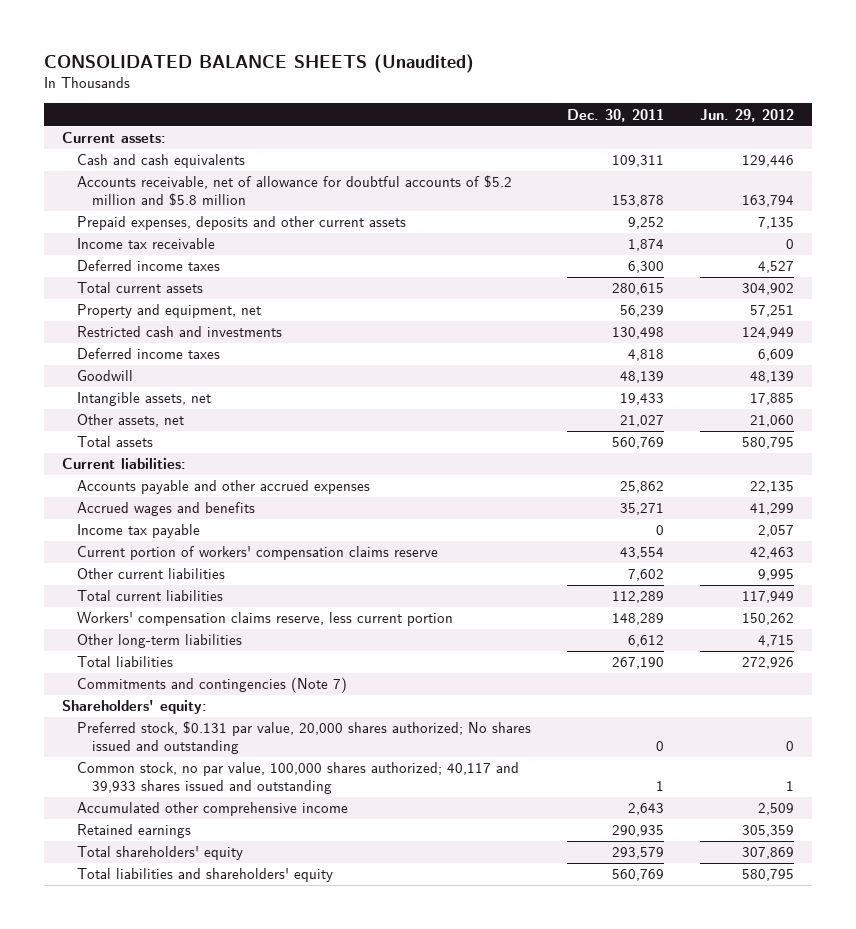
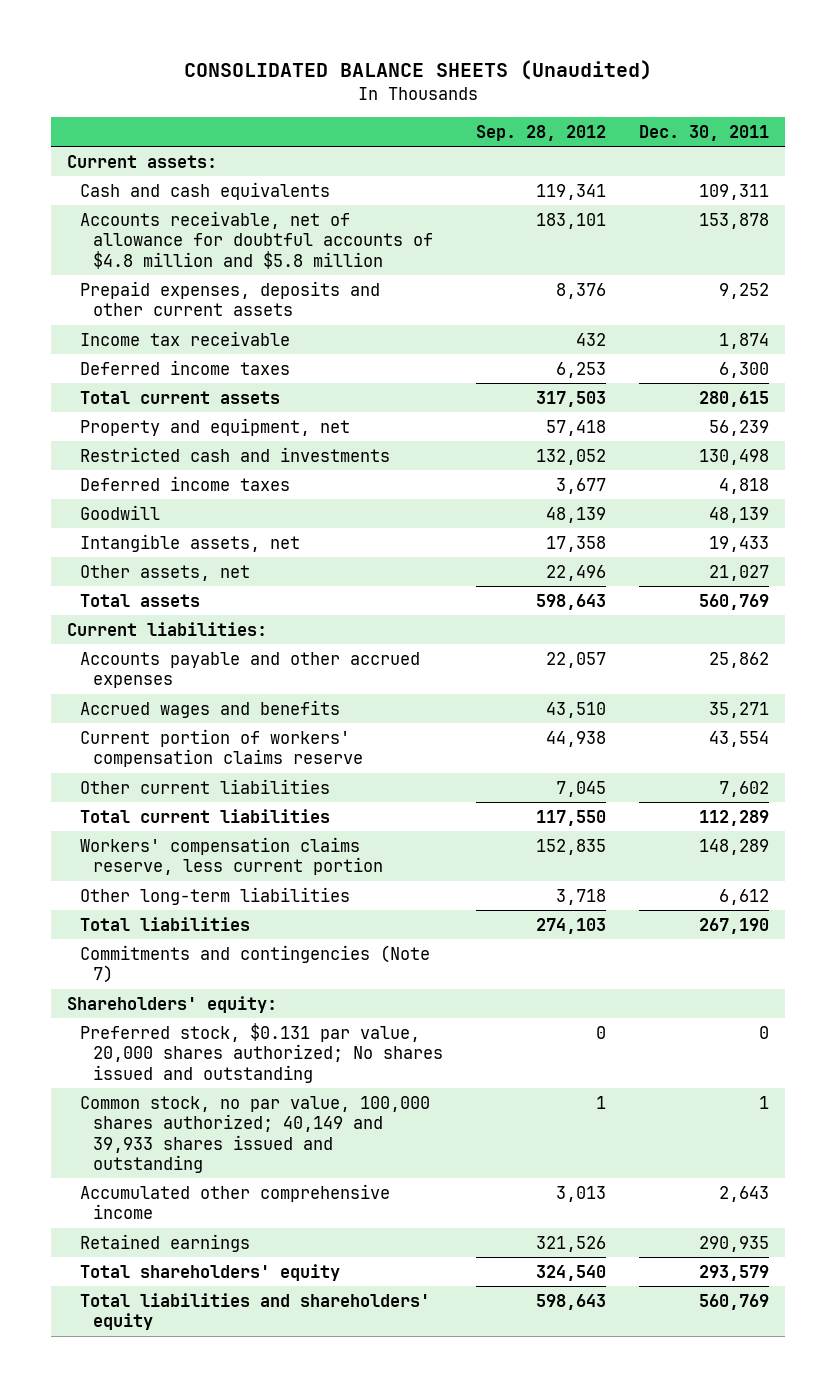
- | Dec. 30, 2011 | Jun. 29, 2012
+ | Sep. 28, 2012 | Dec. 30, 2011
- Accounts receivable, net of allowance for doubtful accounts of $5.2 million and $5.8 million | 153,878 | 163,794
+ Accounts receivable, net of allowance for doubtful accounts of $4.8 million and $5.8 million | 183,101 | 153,878
- Income tax payable | 0 | 2,057
- Common stock, no par value, 100,000 shares authorized; 40,117 and 39,933 shares issued and outstanding | 1 | 1
+ Common stock, no par value, 100,000 shares authorized; 40,149 and 39,933 shares issued and outstanding | 1 | 1

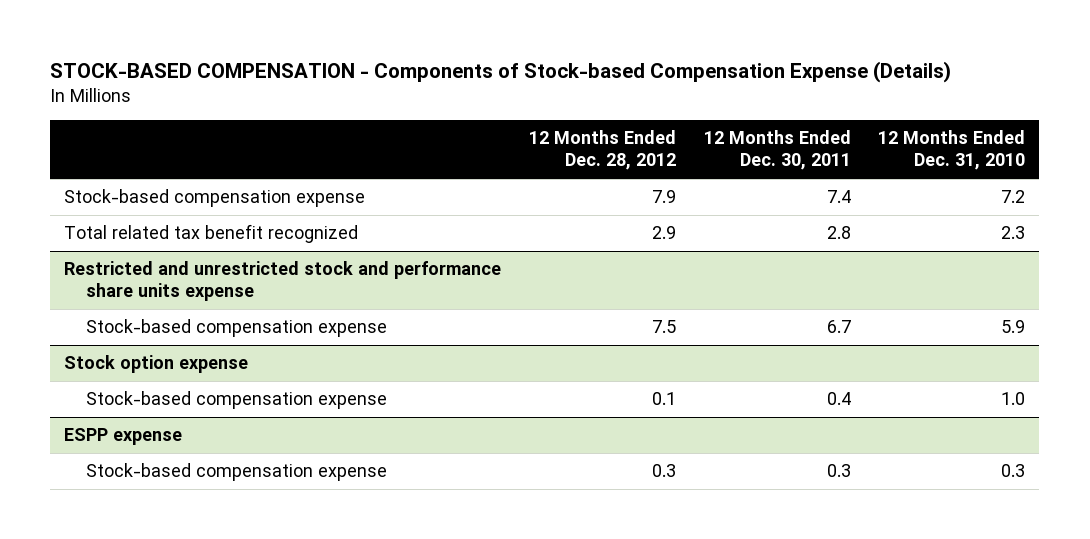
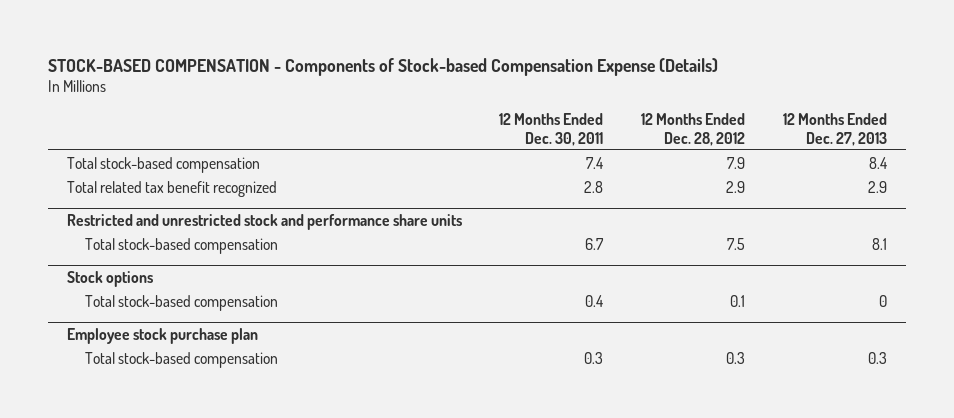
- | 12 Months Ended Dec. 28, 2012 | 12 Months Ended Dec. 30, 2011 | 12 Months Ended Dec. 31, 2010
+ | 12 Months Ended Dec. 30, 2011 | 12 Months Ended Dec. 28, 2012 | 12 Months Ended Dec. 27, 2013
- Stock-based compensation expense | 7.9 | 7.4 | 7.2
+ Total stock-based compensation | 7.4 | 7.9 | 8.4
- Restricted and unrestricted stock and performance share units expense
- Stock-based compensation expense | 7.5 | 6.7 | 5.9
- Stock option expense
- Stock-based compensation expense | 0.1 | 0.4 | 1.0
- ESPP expense
- Stock-based compensation expense | 0.3 | 0.3 | 0.3
+ Restricted and unrestricted stock and performance share units
+ Total stock-based compensation | 6.7 | 7.5 | 8.1
+ Stock options
+ Total stock-based compensation | 0.4 | 0.1 | 0
+ Employee stock purchase plan
+ Total stock-based compensation | 0.3 | 0.3 | 0.3

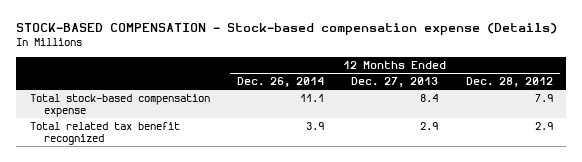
- STOCK-BASED COMPENSATION - Components of Stock-based Compensation Expense (Details)
+ STOCK-BASED COMPENSATION - Stock-based compensation expense (Details)
- | 12 Months Ended Dec. 30, 2011 | 12 Months Ended Dec. 28, 2012 | 12 Months Ended Dec. 27, 2013
+ | 12 Months Ended Dec. 26, 2014 | 12 Months Ended Dec. 27, 2013 | 12 Months Ended Dec. 28, 2012
- Total stock-based compensation | 7.4 | 7.9 | 8.4
+ Total stock-based compensation expense | 11.1 | 8.4 | 7.9
- Restricted and unrestricted stock and performance share units
- Total stock-based compensation | 6.7 | 7.5 | 8.1
- Stock options
- Total stock-based compensation | 0.4 | 0.1 | 0
- Employee stock purchase plan
- Total stock-based compensation | 0.3 | 0.3 | 0.3

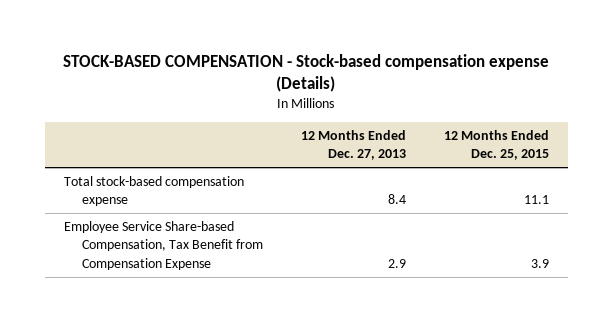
- | 12 Months Ended Dec. 26, 2014 | 12 Months Ended Dec. 27, 2013 | 12 Months Ended Dec. 28, 2012
+ | 12 Months Ended Dec. 27, 2013 | 12 Months Ended Dec. 25, 2015
- Total related tax benefit recognized | 3.9 | 2.9 | 2.9
+ Employee Service Share-based Compensation, Tax Benefit from Compensation Expense | 2.9 | 3.9

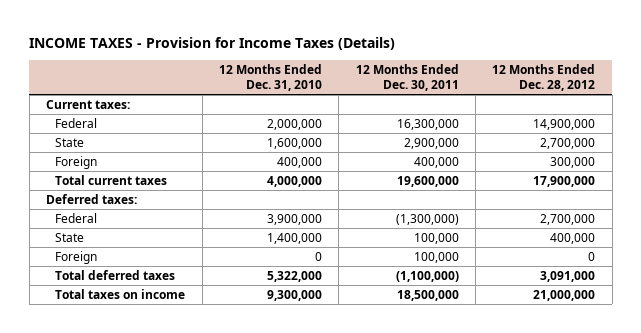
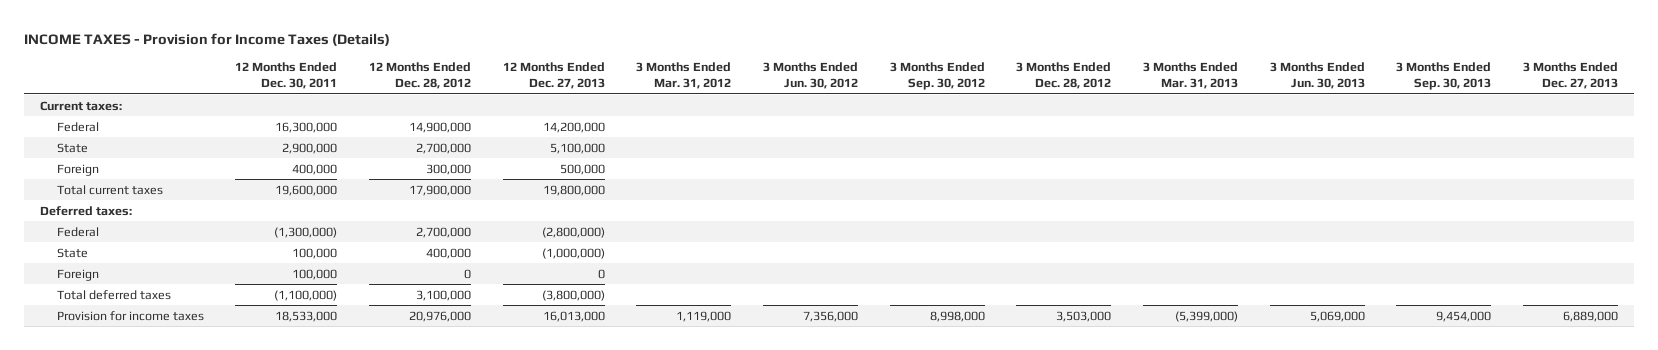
- | 12 Months Ended Dec. 31, 2010 | 12 Months Ended Dec. 30, 2011 | 12 Months Ended Dec. 28, 2012
+ | 12 Months Ended Dec. 30, 2011 | 12 Months Ended Dec. 28, 2012 | 12 Months Ended Dec. 27, 2013 | 3 Months Ended Mar. 31, 2012 | 3 Months Ended Jun. 30, 2012 | 3 Months Ended Sep. 30, 2012 | 3 Months Ended Dec. 28, 2012 | 3 Months Ended Mar. 31, 2013 | 3 Months Ended Jun. 30, 2013 | 3 Months Ended Sep. 30, 2013 | 3 Months Ended Dec. 27, 2013
- Total deferred taxes | 5,322,000 | (1,100,000) | 3,091,000
- Total taxes on income | 9,300,000 | 18,500,000 | 21,000,000
+ Total deferred taxes | (1,100,000) | 3,100,000 | (3,800,000) | | | | | | | |
+ Provision for income taxes | 18,533,000 | 20,976,000 | 16,013,000 | 1,119,000 | 7,356,000 | 8,998,000 | 3,503,000 | (5,399,000) | 5,069,000 | 9,454,000 | 6,889,000

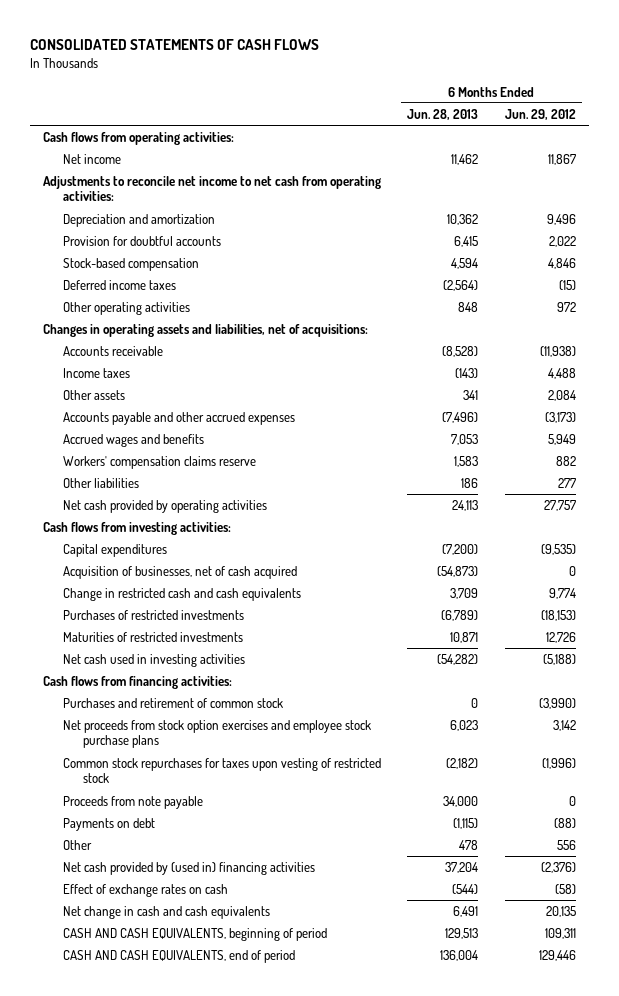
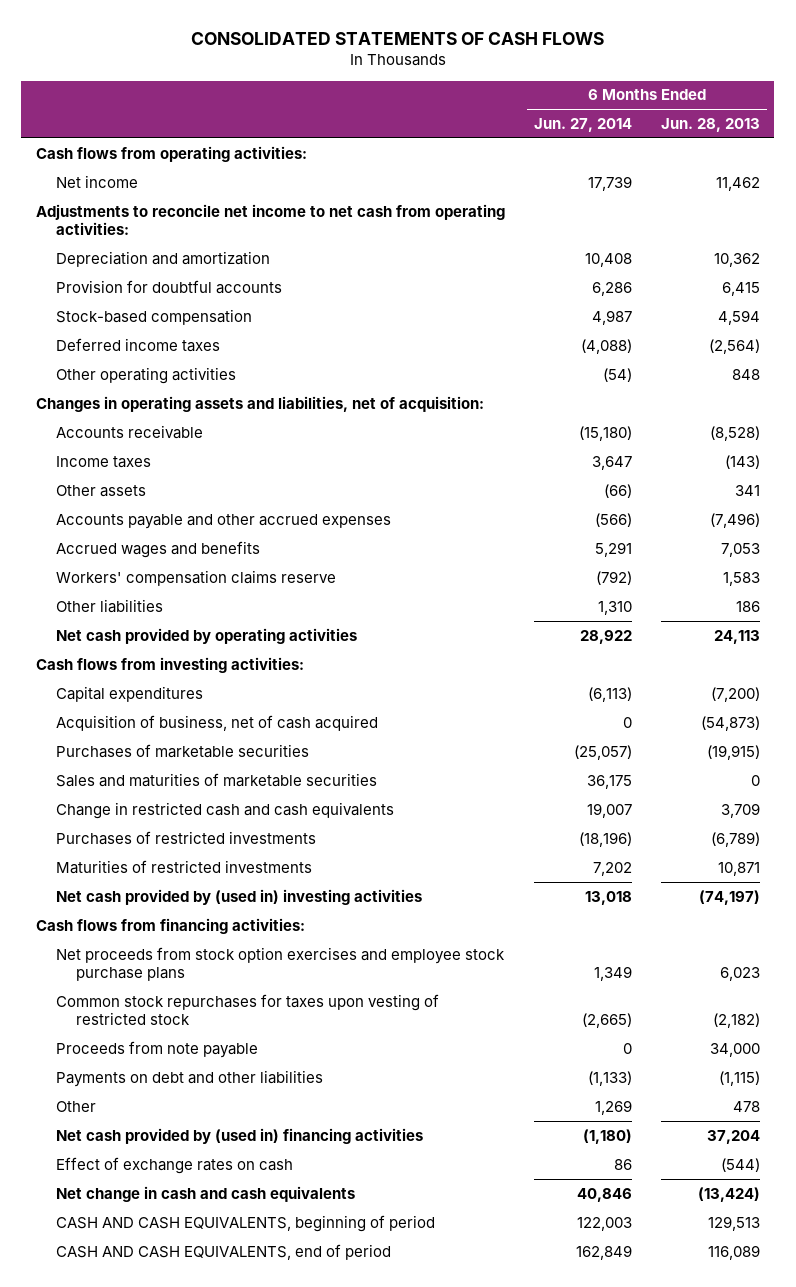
- | 6 Months Ended Jun. 28, 2013 | 6 Months Ended Jun. 29, 2012
+ | 6 Months Ended Jun. 27, 2014 | 6 Months Ended Jun. 28, 2013
- Changes in operating assets and liabilities, net of acquisitions:
+ Changes in operating assets and liabilities, net of acquisition:
- Acquisition of businesses, net of cash acquired | (54,873) | 0
+ Acquisition of business, net of cash acquired | 0 | (54,873)
+ Purchases of marketable securities | (25,057) | (19,915)
+ Sales and maturities of marketable securities | 36,175 | 0
- Net cash used in investing activities | (54,282) | (5,188)
+ Net cash provided by (used in) investing activities | 13,018 | (74,197)
- Purchases and retirement of common stock | 0 | (3,990)
- Payments on debt | (1,115) | (88)
+ Payments on debt and other liabilities | (1,133) | (1,115)
- Net change in cash and cash equivalents | 6,491 | 20,135
+ Net change in cash and cash equivalents | 40,846 | (13,424)
- CASH AND CASH EQUIVALENTS, end of period | 136,004 | 129,446
+ CASH AND CASH EQUIVALENTS, end of period | 162,849 | 116,089

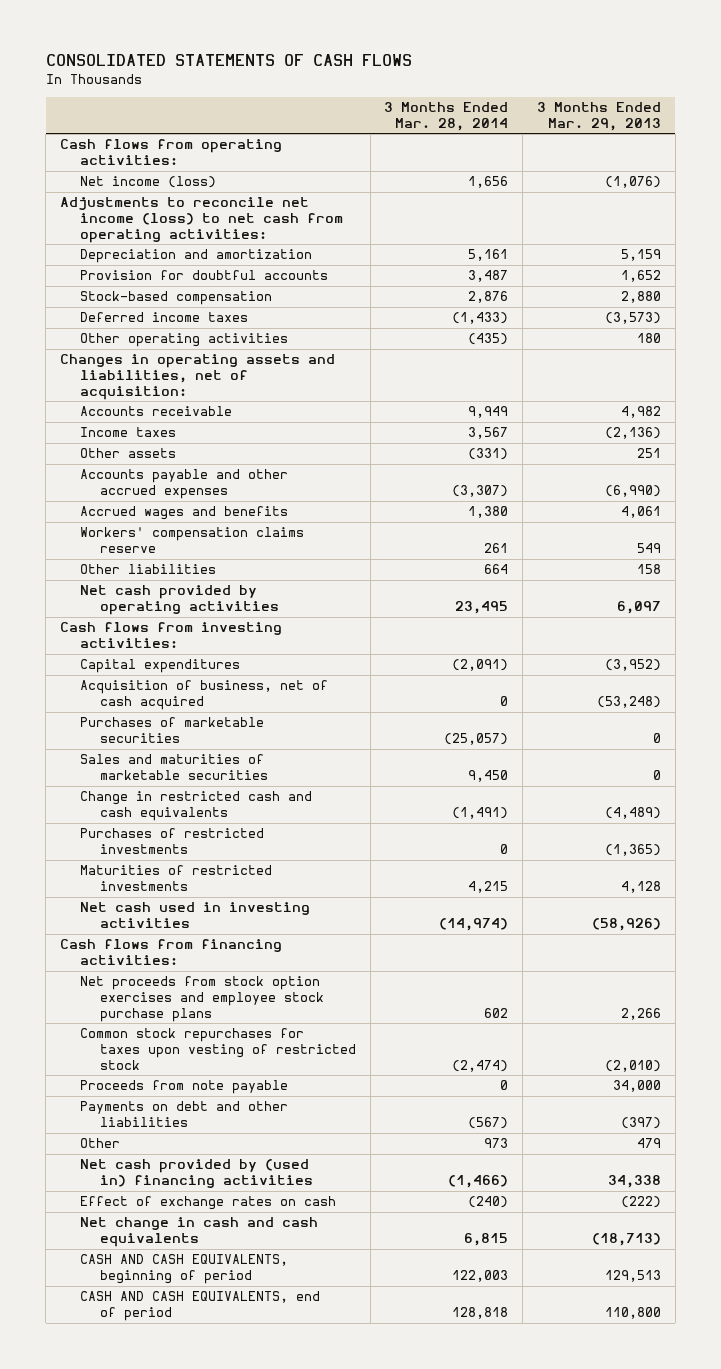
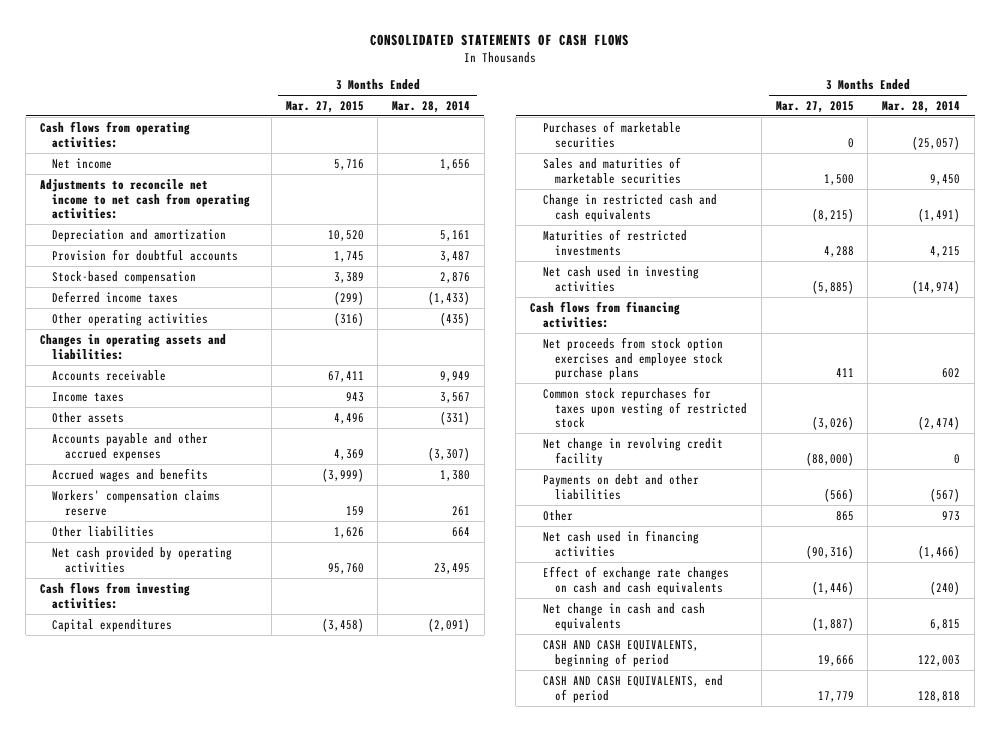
- | 3 Months Ended Mar. 28, 2014 | 3 Months Ended Mar. 29, 2013
+ | 3 Months Ended Mar. 27, 2015 | 3 Months Ended Mar. 28, 2014
- Net income (loss) | 1,656 | (1,076)
- Adjustments to reconcile net income (loss) to net cash from operating activities:
+ Net income | 5,716 | 1,656
+ Adjustments to reconcile net income to net cash from operating activities:
- Changes in operating assets and liabilities, net of acquisition:
+ Changes in operating assets and liabilities:
- Acquisition of business, net of cash acquired | 0 | (53,248)
- Purchases of restricted investments | 0 | (1,365)
- Proceeds from note payable | 0 | 34,000
+ Net change in revolving credit facility | (88,000) | 0
- Net cash provided by (used in) financing activities | (1,466) | 34,338
- Effect of exchange rates on cash | (240) | (222)
+ Net cash used in financing activities | (90,316) | (1,466)
+ Effect of exchange rate changes on cash and cash equivalents | (1,446) | (240)

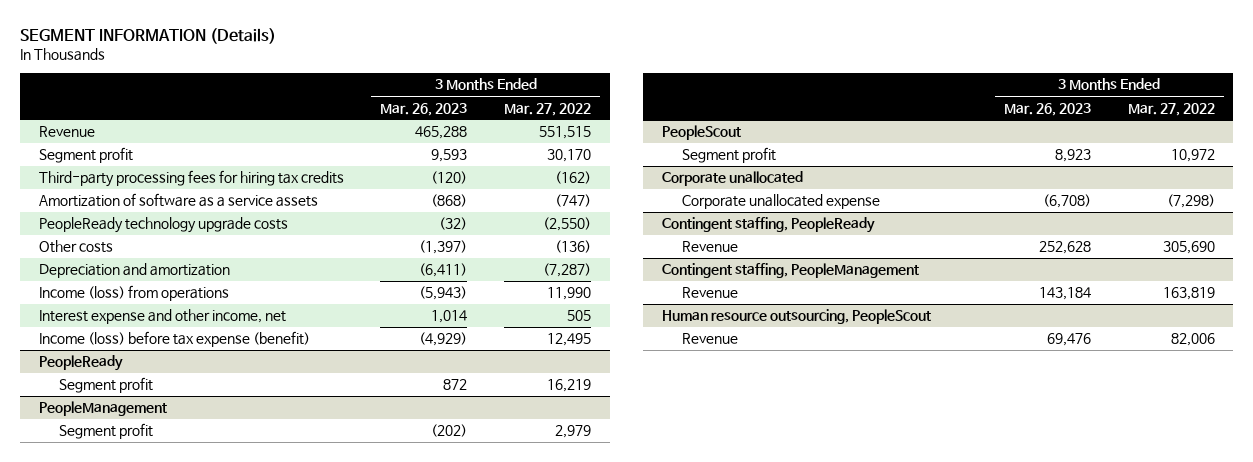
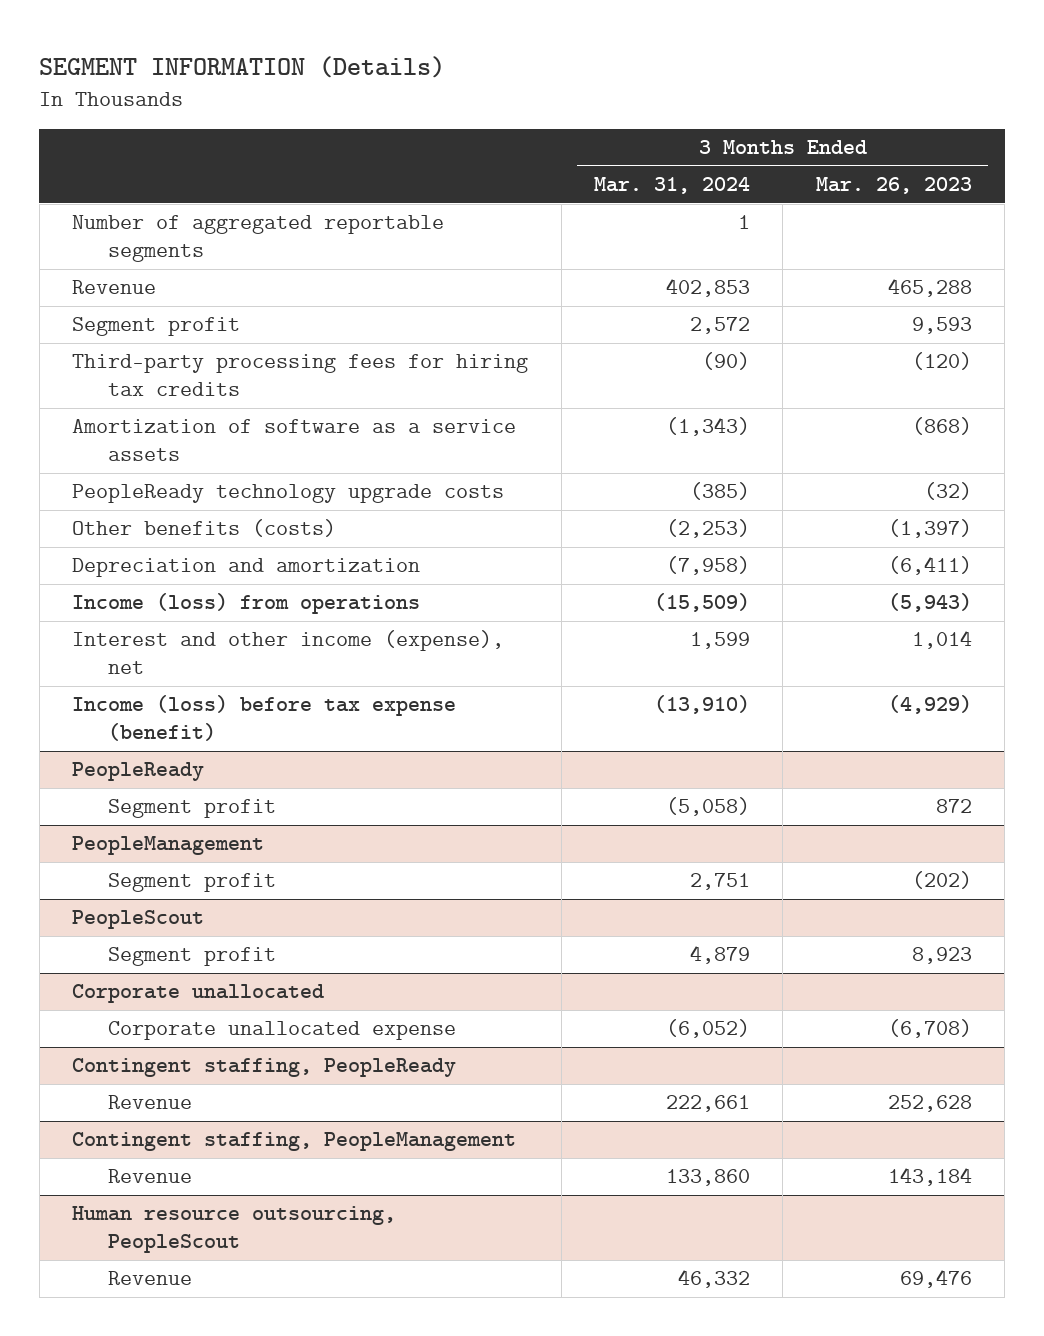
- | 3 Months Ended Mar. 26, 2023 | 3 Months Ended Mar. 27, 2022
+ | 3 Months Ended Mar. 31, 2024 | 3 Months Ended Mar. 26, 2023
+ Number of aggregated reportable segments | 1 |
- Other costs | (1,397) | (136)
+ Other benefits (costs) | (2,253) | (1,397)
- Interest expense and other income, net | 1,014 | 505
+ Interest and other income (expense), net | 1,599 | 1,014

